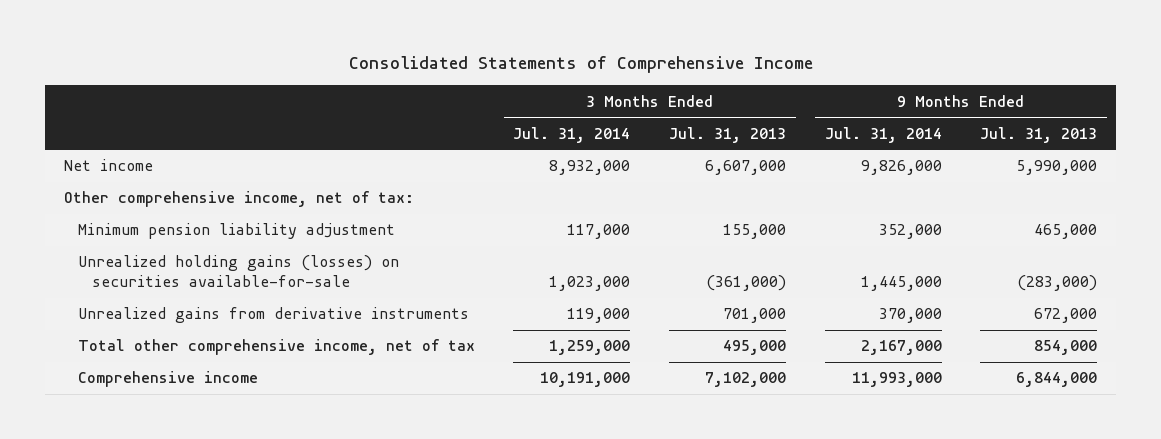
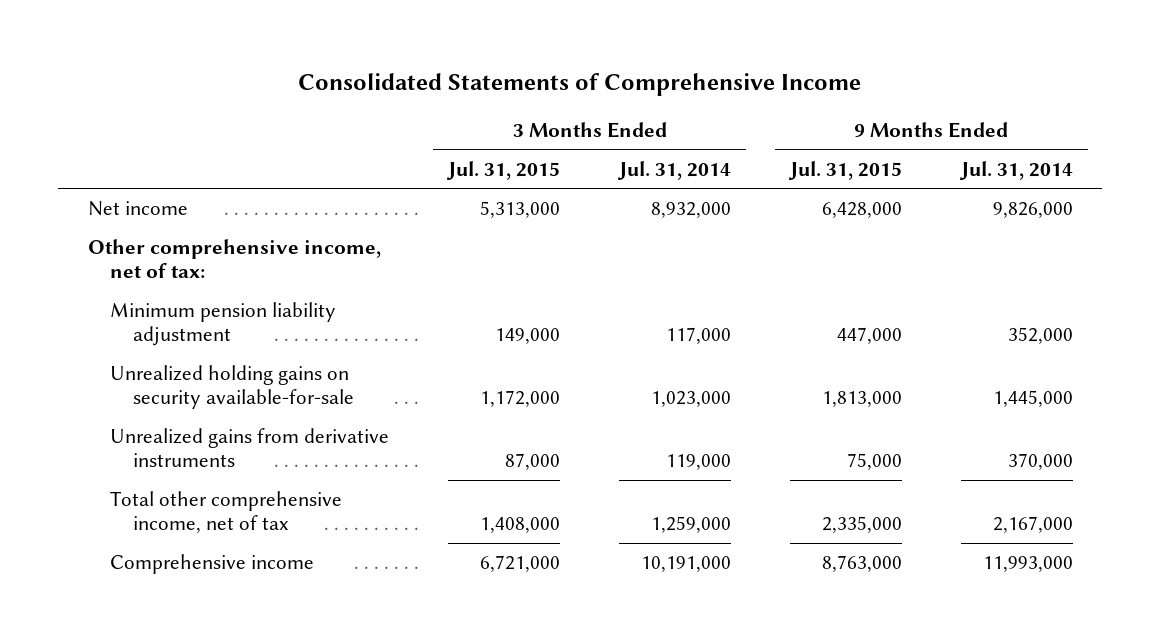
- | 3 Months Ended Jul. 31, 2014 | 3 Months Ended Jul. 31, 2013 | 9 Months Ended Jul. 31, 2014 | 9 Months Ended Jul. 31, 2013
+ | 3 Months Ended Jul. 31, 2015 | 3 Months Ended Jul. 31, 2014 | 9 Months Ended Jul. 31, 2015 | 9 Months Ended Jul. 31, 2014
- Unrealized holding gains (losses) on securities available-for-sale | 1,023,000 | (361,000) | 1,445,000 | (283,000)
+ Unrealized holding gains on security available-for-sale | 1,172,000 | 1,023,000 | 1,813,000 | 1,445,000

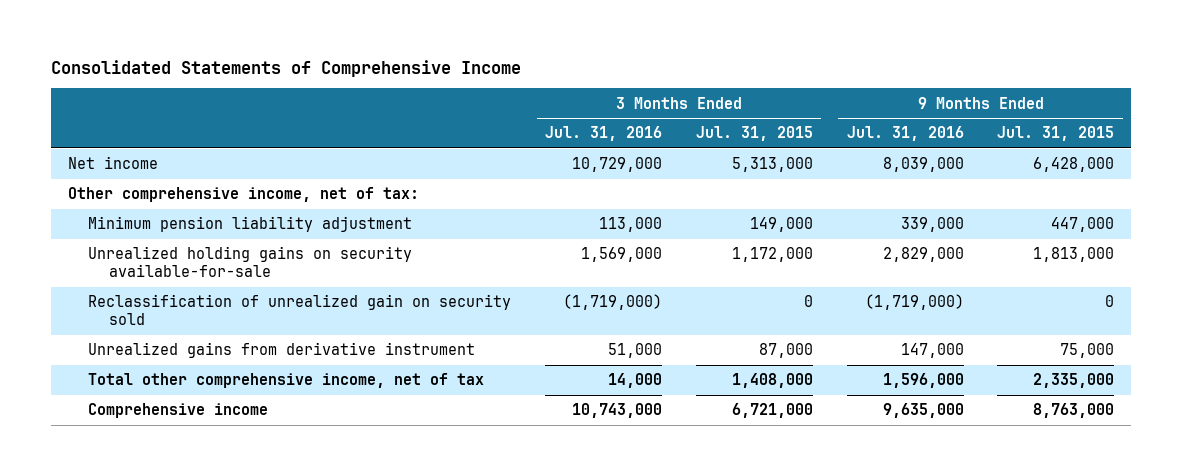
- | 3 Months Ended Jul. 31, 2015 | 3 Months Ended Jul. 31, 2014 | 9 Months Ended Jul. 31, 2015 | 9 Months Ended Jul. 31, 2014
+ | 3 Months Ended Jul. 31, 2016 | 3 Months Ended Jul. 31, 2015 | 9 Months Ended Jul. 31, 2016 | 9 Months Ended Jul. 31, 2015
- Unrealized gains from derivative instruments | 87,000 | 119,000 | 75,000 | 370,000
+ Reclassification of unrealized gain on security sold | (1,719,000) | 0 | (1,719,000) | 0
+ Unrealized gains from derivative instrument | 51,000 | 87,000 | 147,000 | 75,000

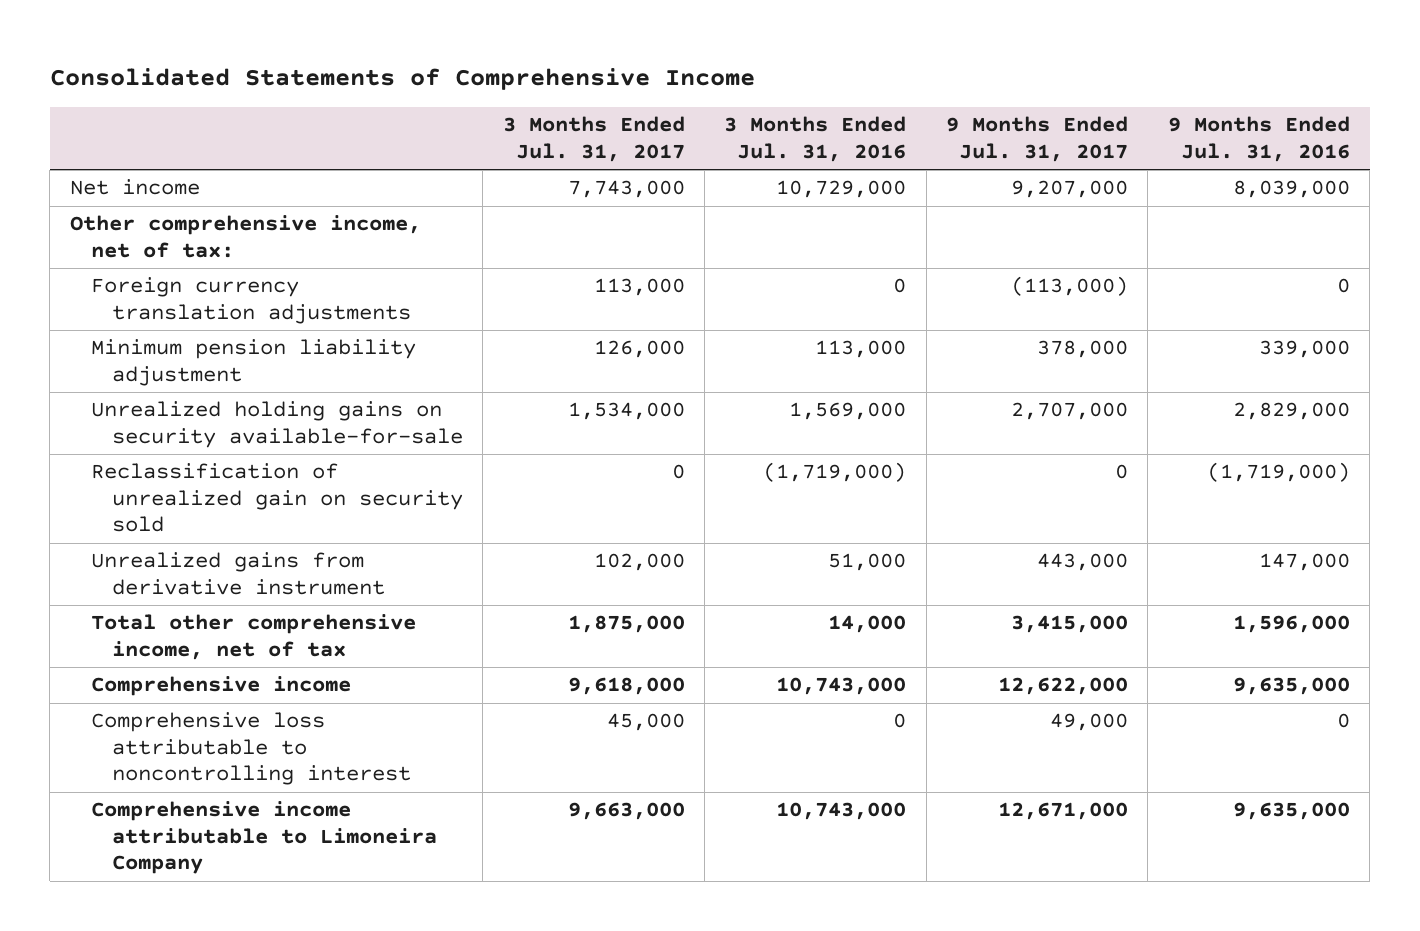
- | 3 Months Ended Jul. 31, 2016 | 3 Months Ended Jul. 31, 2015 | 9 Months Ended Jul. 31, 2016 | 9 Months Ended Jul. 31, 2015
+ | 3 Months Ended Jul. 31, 2017 | 3 Months Ended Jul. 31, 2016 | 9 Months Ended Jul. 31, 2017 | 9 Months Ended Jul. 31, 2016
+ Foreign currency translation adjustments | 113,000 | 0 | (113,000) | 0
+ Comprehensive loss attributable to noncontrolling interest | 45,000 | 0 | 49,000 | 0
+ Comprehensive income attributable to Limoneira Company | 9,663,000 | 10,743,000 | 12,671,000 | 9,635,000

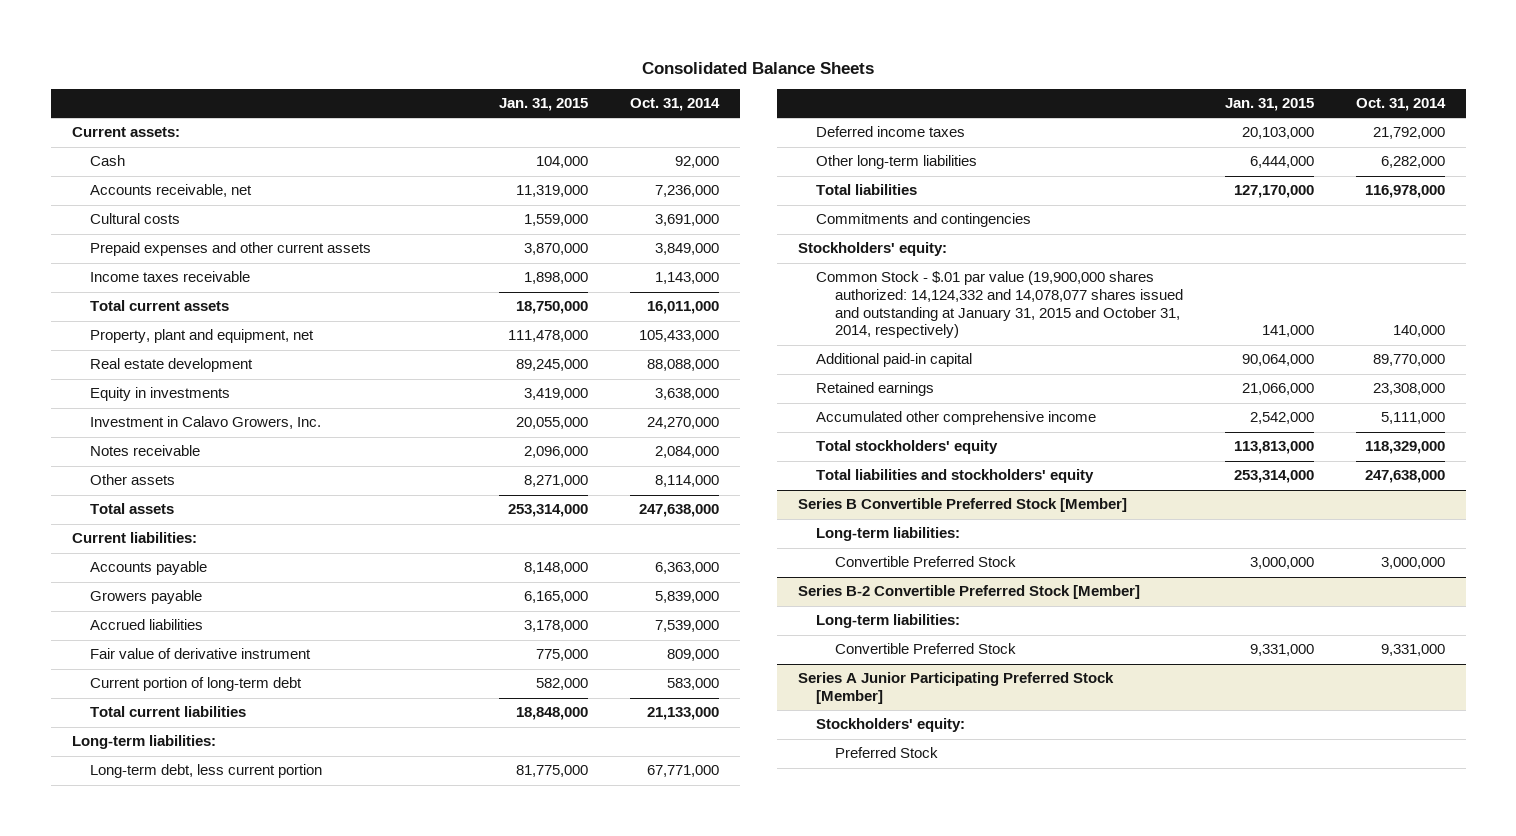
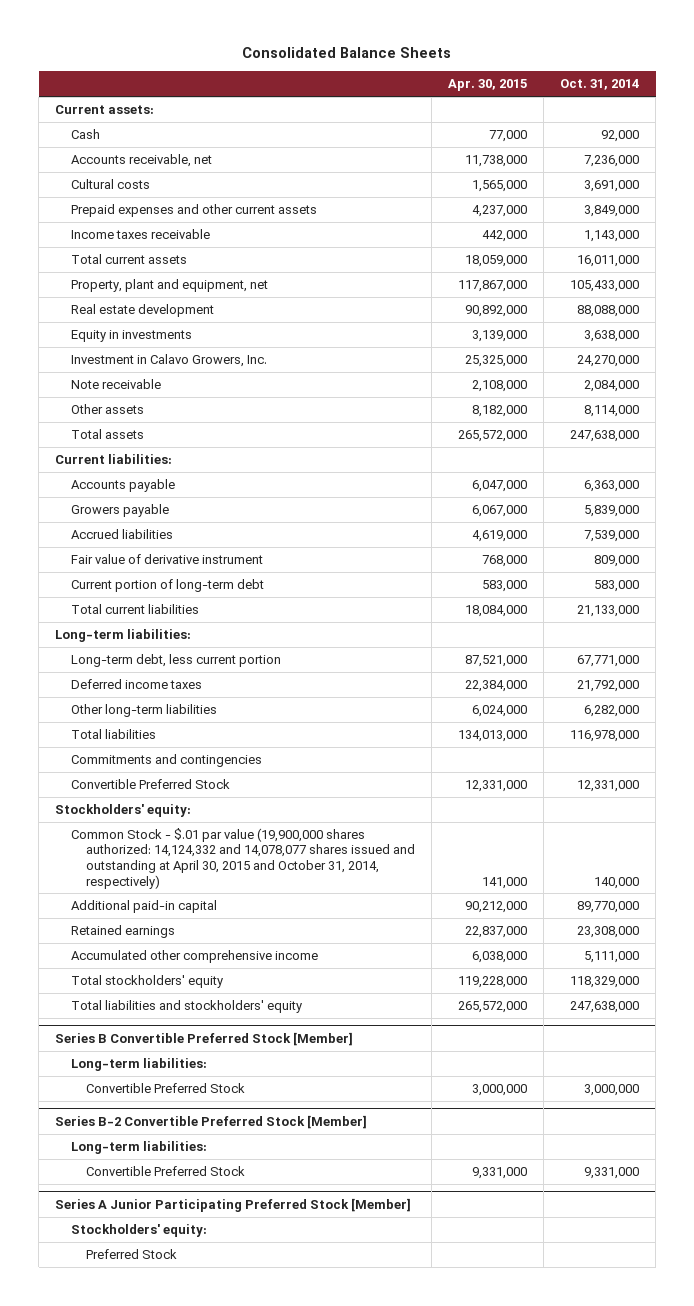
- | Jan. 31, 2015 | Oct. 31, 2014
+ | Apr. 30, 2015 | Oct. 31, 2014
- Notes receivable | 2,096,000 | 2,084,000
+ Note receivable | 2,108,000 | 2,084,000
+ Convertible Preferred Stock | 12,331,000 | 12,331,000
- Common Stock - $.01 par value (19,900,000 shares authorized: 14,124,332 and 14,078,077 shares issued and outstanding at January 31, 2015 and October 31, 2014, respectively) | 141,000 | 140,000
+ Common Stock - $.01 par value (19,900,000 shares authorized: 14,124,332 and 14,078,077 shares issued and outstanding at April 30, 2015 and October 31, 2014, respectively) | 141,000 | 140,000

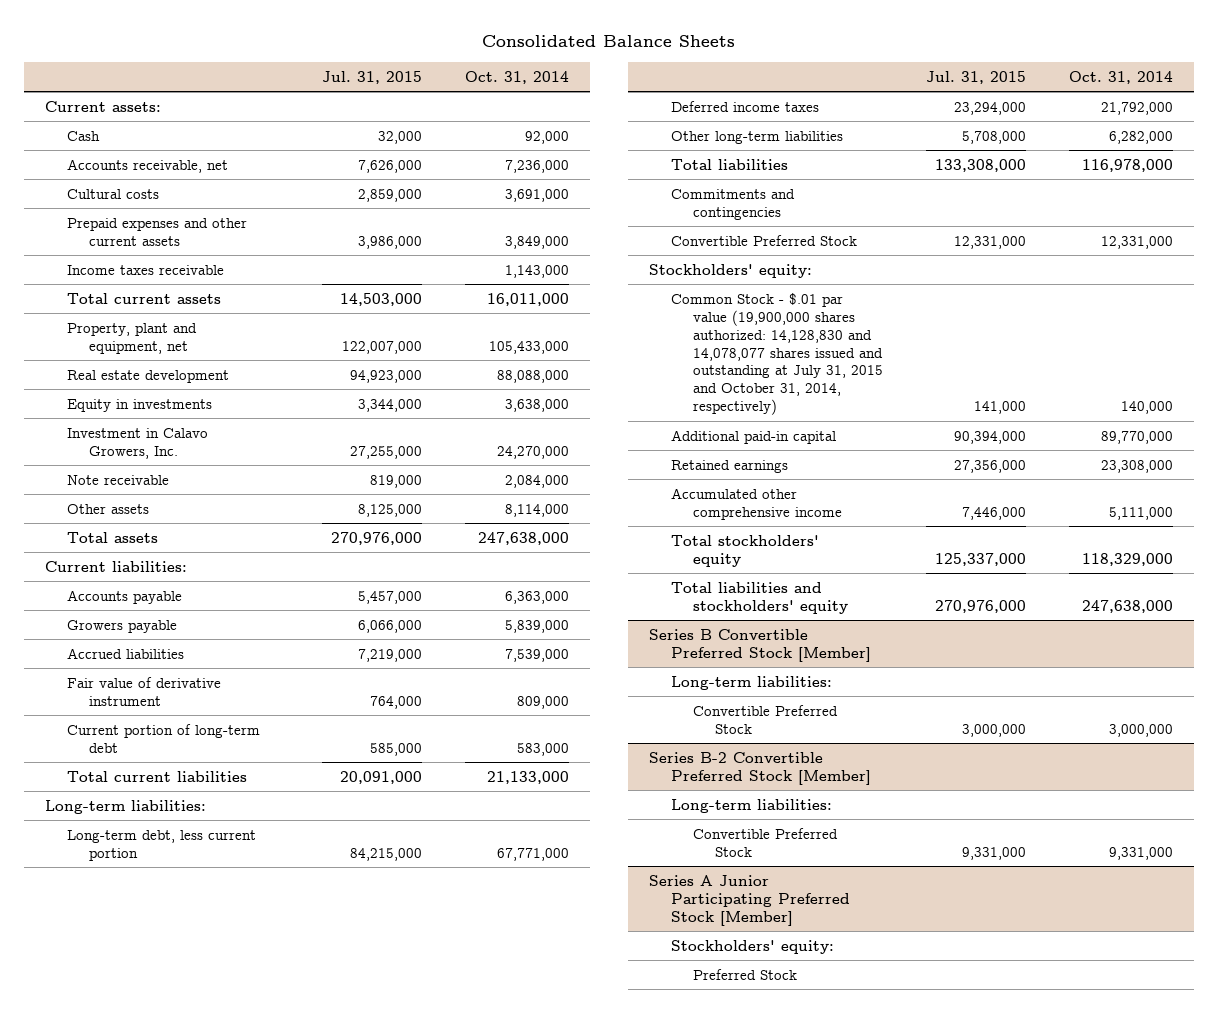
- | Apr. 30, 2015 | Oct. 31, 2014
+ | Jul. 31, 2015 | Oct. 31, 2014
- Common Stock - $.01 par value (19,900,000 shares authorized: 14,124,332 and 14,078,077 shares issued and outstanding at April 30, 2015 and October 31, 2014, respectively) | 141,000 | 140,000
+ Common Stock - $.01 par value (19,900,000 shares authorized: 14,128,830 and 14,078,077 shares issued and outstanding at July 31, 2015 and October 31, 2014, respectively) | 141,000 | 140,000

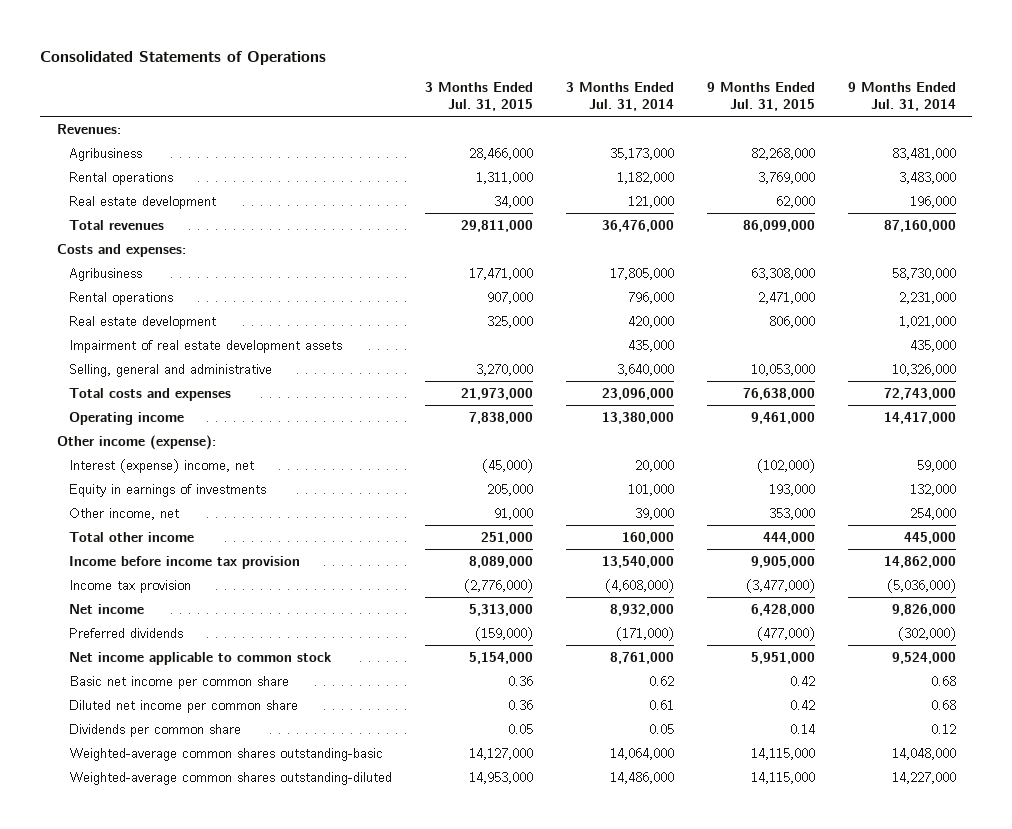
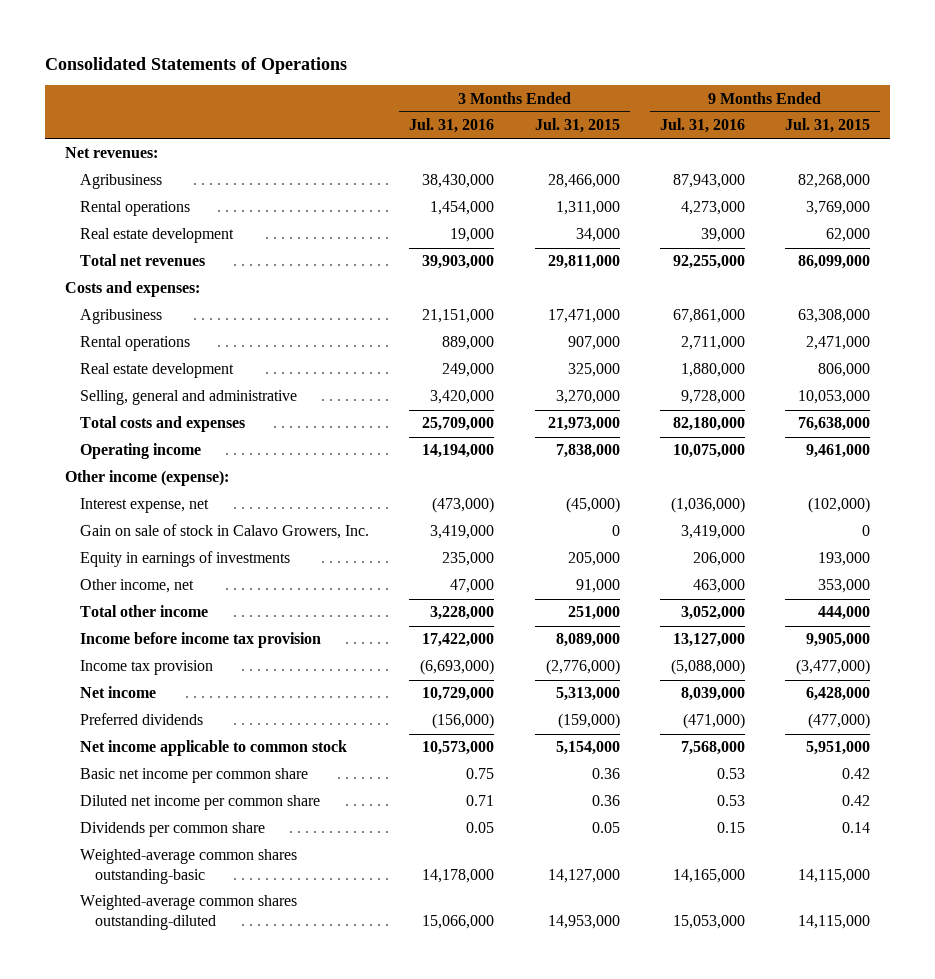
- | 3 Months Ended Jul. 31, 2015 | 3 Months Ended Jul. 31, 2014 | 9 Months Ended Jul. 31, 2015 | 9 Months Ended Jul. 31, 2014
+ | 3 Months Ended Jul. 31, 2016 | 3 Months Ended Jul. 31, 2015 | 9 Months Ended Jul. 31, 2016 | 9 Months Ended Jul. 31, 2015
- Revenues:
+ Net revenues:
- Total revenues | 29,811,000 | 36,476,000 | 86,099,000 | 87,160,000
+ Total net revenues | 39,903,000 | 29,811,000 | 92,255,000 | 86,099,000
- Impairment of real estate development assets | | 435,000 | | 435,000
- Interest (expense) income, net | (45,000) | 20,000 | (102,000) | 59,000
+ Interest expense, net | (473,000) | (45,000) | (1,036,000) | (102,000)
+ Gain on sale of stock in Calavo Growers, Inc. | 3,419,000 | 0 | 3,419,000 | 0

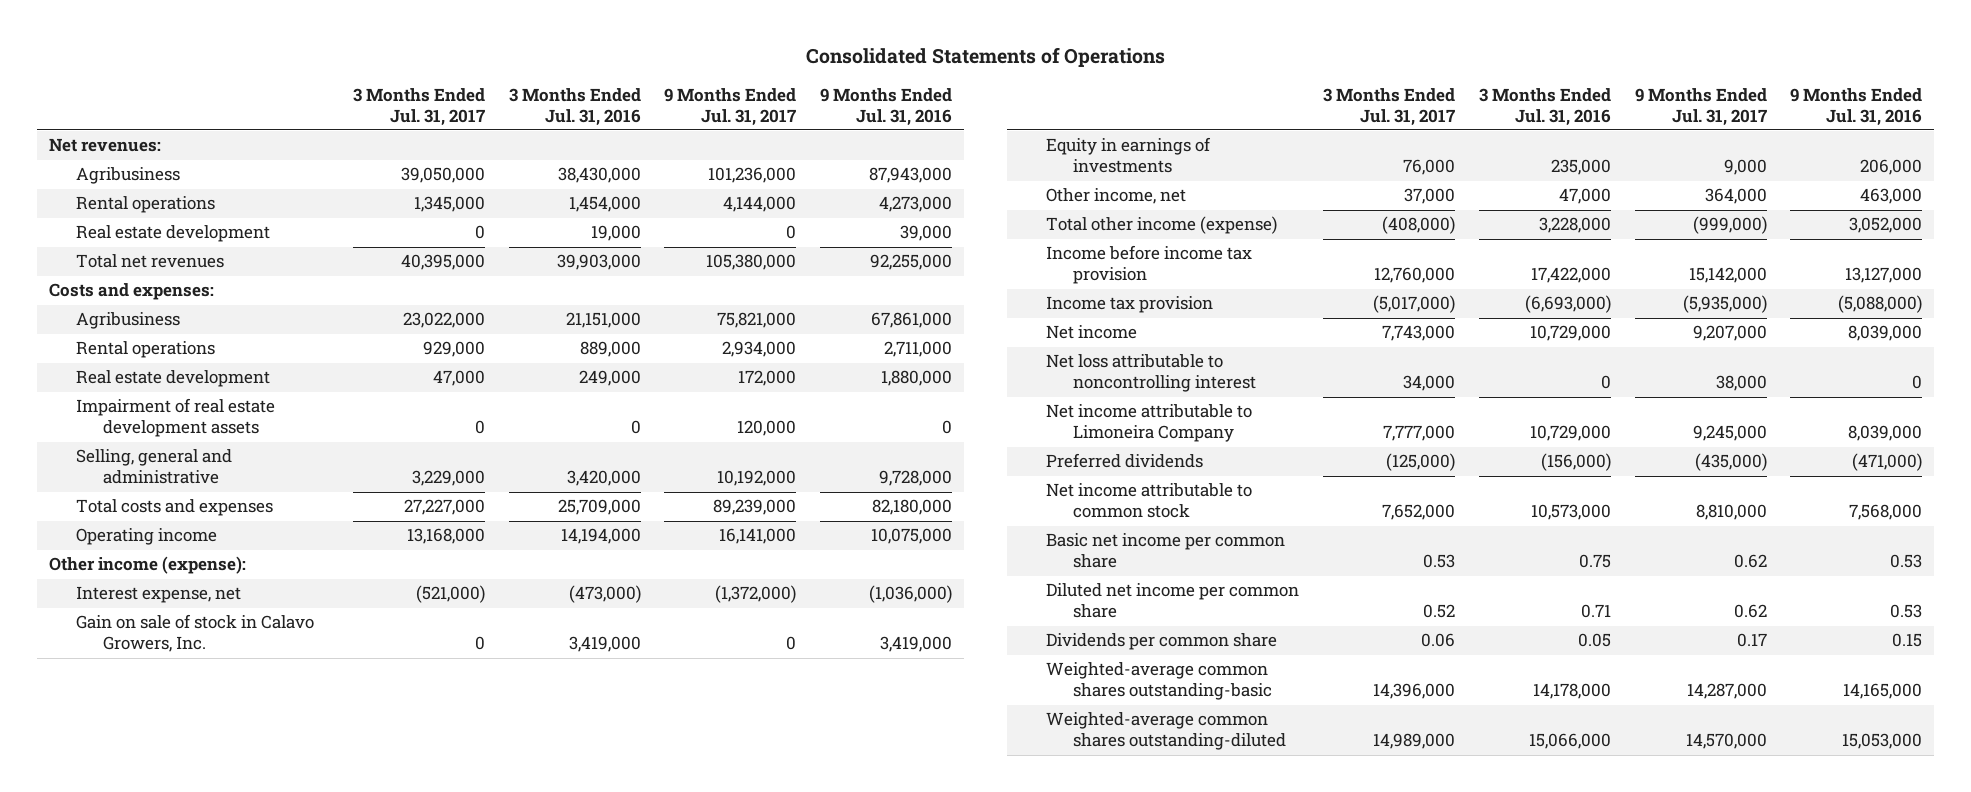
- | 3 Months Ended Jul. 31, 2016 | 3 Months Ended Jul. 31, 2015 | 9 Months Ended Jul. 31, 2016 | 9 Months Ended Jul. 31, 2015
+ | 3 Months Ended Jul. 31, 2017 | 3 Months Ended Jul. 31, 2016 | 9 Months Ended Jul. 31, 2017 | 9 Months Ended Jul. 31, 2016
+ Impairment of real estate development assets | 0 | 0 | 120,000 | 0
- Total other income | 3,228,000 | 251,000 | 3,052,000 | 444,000
+ Total other income (expense) | (408,000) | 3,228,000 | (999,000) | 3,052,000
+ Net loss attributable to noncontrolling interest | 34,000 | 0 | 38,000 | 0
+ Net income attributable to Limoneira Company | 7,777,000 | 10,729,000 | 9,245,000 | 8,039,000
- Net income applicable to common stock | 10,573,000 | 5,154,000 | 7,568,000 | 5,951,000
+ Net income attributable to common stock | 7,652,000 | 10,573,000 | 8,810,000 | 7,568,000

